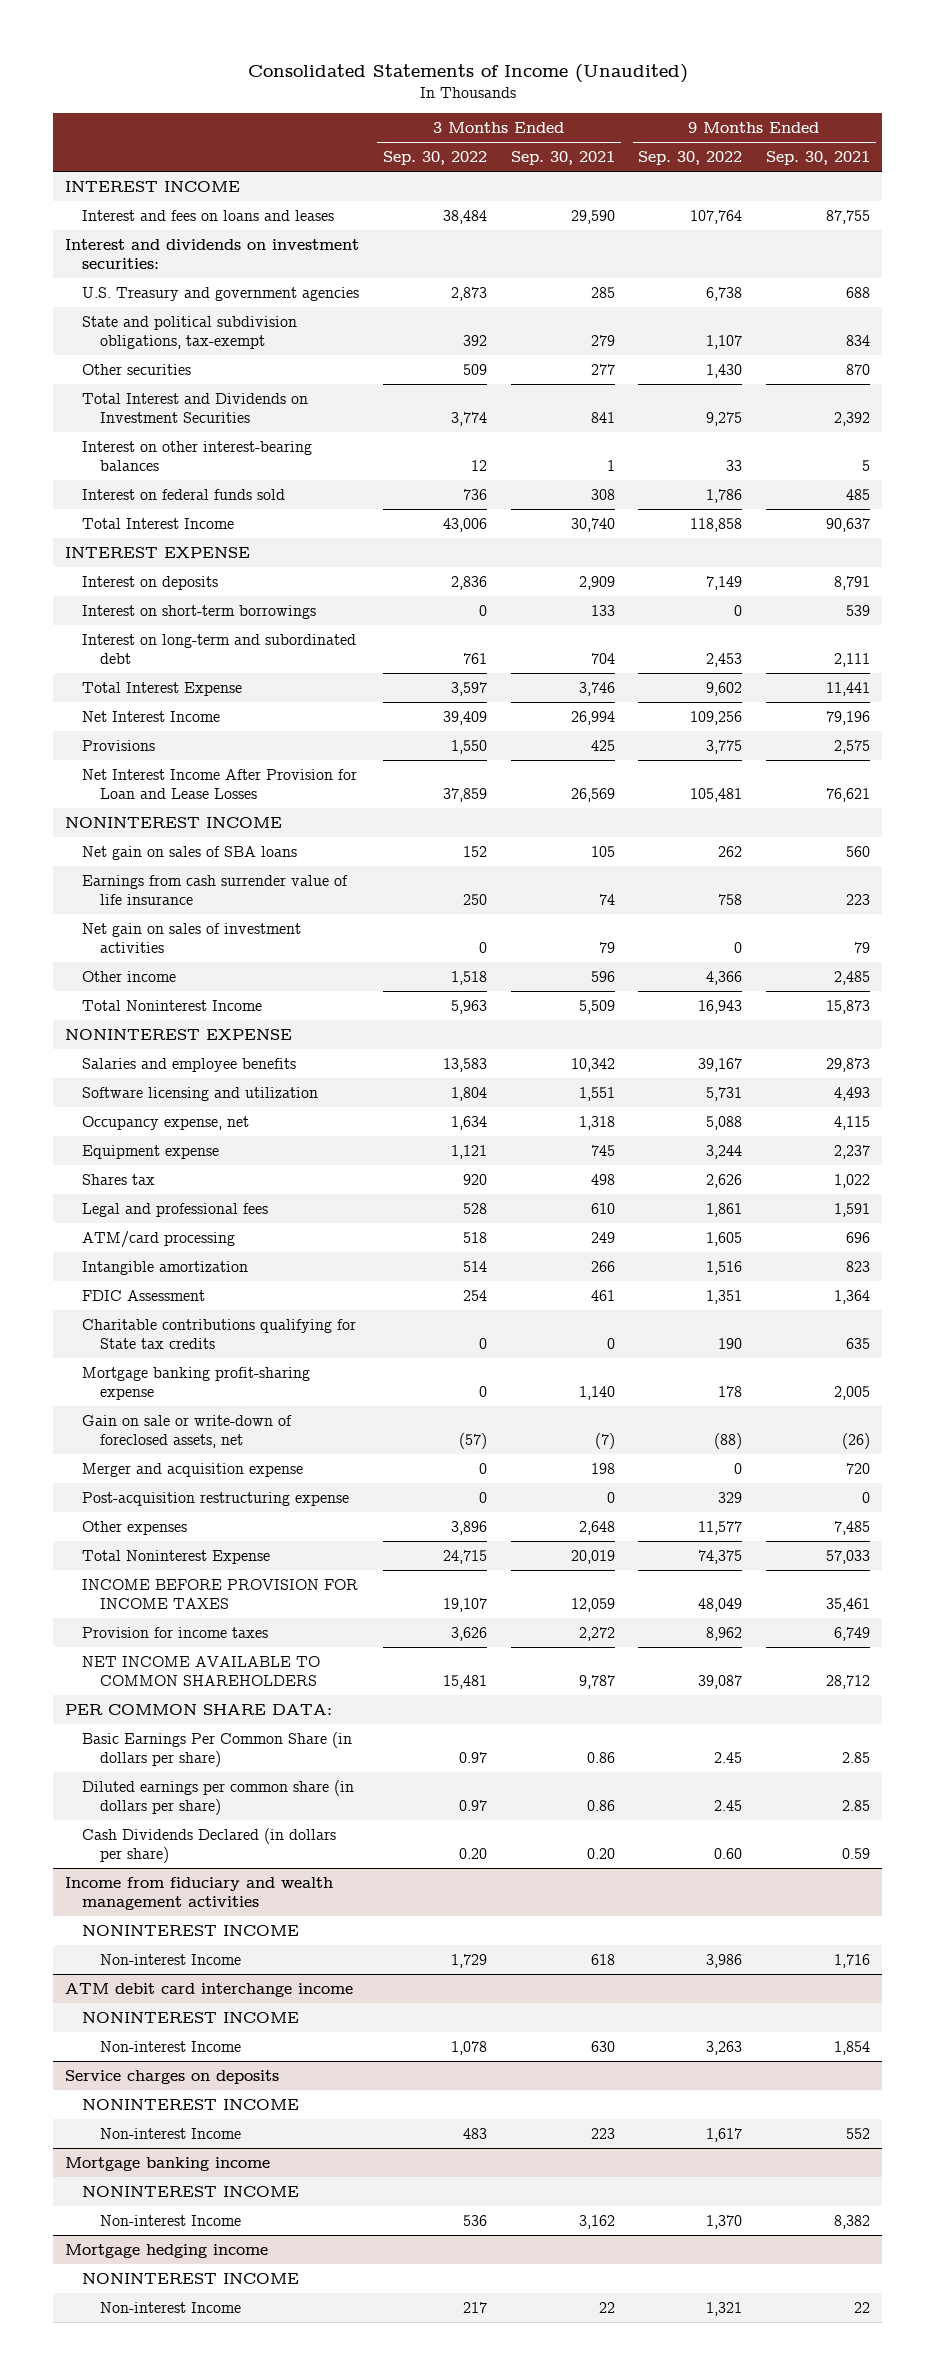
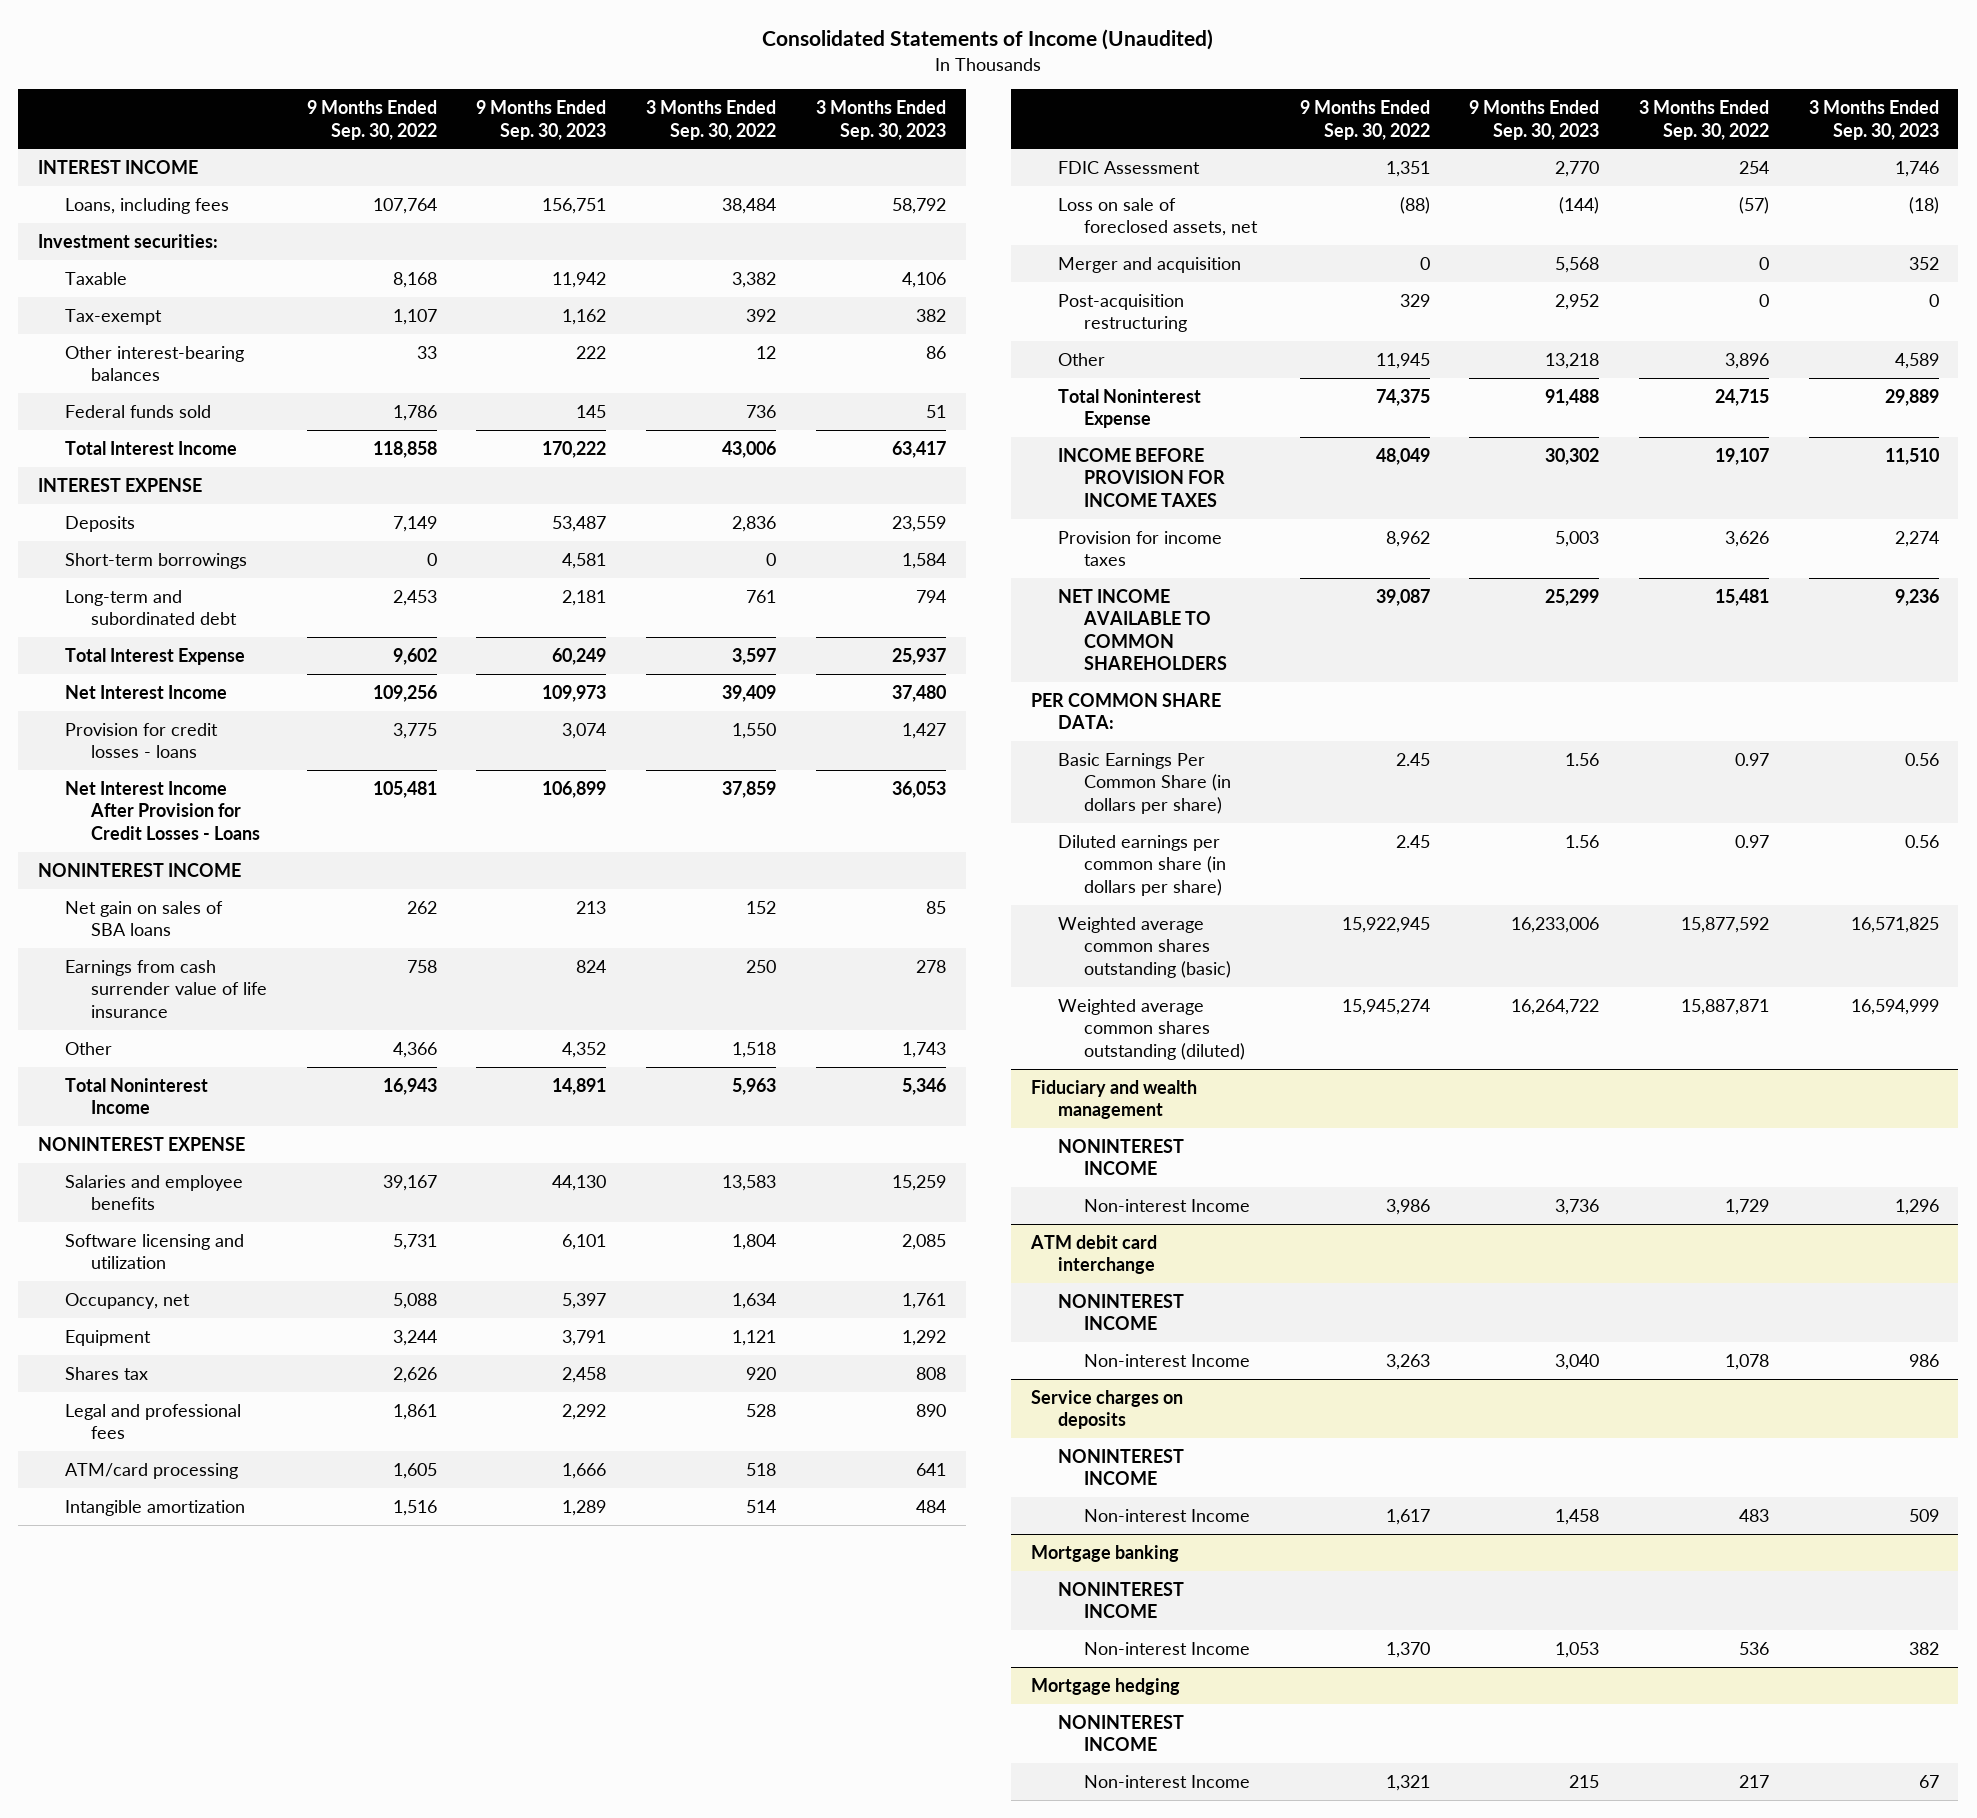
- | 3 Months Ended Sep. 30, 2022 | 3 Months Ended Sep. 30, 2021 | 9 Months Ended Sep. 30, 2022 | 9 Months Ended Sep. 30, 2021
+ | 9 Months Ended Sep. 30, 2022 | 9 Months Ended Sep. 30, 2023 | 3 Months Ended Sep. 30, 2022 | 3 Months Ended Sep. 30, 2023
- Interest and fees on loans and leases | 38,484 | 29,590 | 107,764 | 87,755
- Interest and dividends on investment securities:
- U.S. Treasury and government agencies | 2,873 | 285 | 6,738 | 688
- State and political subdivision obligations, tax-exempt | 392 | 279 | 1,107 | 834
- Other securities | 509 | 277 | 1,430 | 870
- Total Interest and Dividends on Investment Securities | 3,774 | 841 | 9,275 | 2,392
- Interest on other interest-bearing balances | 12 | 1 | 33 | 5
- Interest on federal funds sold | 736 | 308 | 1,786 | 485
+ Loans, including fees | 107,764 | 156,751 | 38,484 | 58,792
+ Investment securities:
+ Taxable | 8,168 | 11,942 | 3,382 | 4,106
+ Tax-exempt | 1,107 | 1,162 | 392 | 382
+ Other interest-bearing balances | 33 | 222 | 12 | 86
+ Federal funds sold | 1,786 | 145 | 736 | 51
- Interest on deposits | 2,836 | 2,909 | 7,149 | 8,791
- Interest on short-term borrowings | 0 | 133 | 0 | 539
- Interest on long-term and subordinated debt | 761 | 704 | 2,453 | 2,111
+ Deposits | 7,149 | 53,487 | 2,836 | 23,559
+ Short-term borrowings | 0 | 4,581 | 0 | 1,584
+ Long-term and subordinated debt | 2,453 | 2,181 | 761 | 794
- Provisions | 1,550 | 425 | 3,775 | 2,575
- Net Interest Income After Provision for Loan and Lease Losses | 37,859 | 26,569 | 105,481 | 76,621
+ Provision for credit losses - loans | 3,775 | 3,074 | 1,550 | 1,427
+ Net Interest Income After Provision for Credit Losses - Loans | 105,481 | 106,899 | 37,859 | 36,053
- Net gain on sales of investment activities | 0 | 79 | 0 | 79
- Other income | 1,518 | 596 | 4,366 | 2,485
+ Other | 4,366 | 4,352 | 1,518 | 1,743
- Occupancy expense, net | 1,634 | 1,318 | 5,088 | 4,115
- Equipment expense | 1,121 | 745 | 3,244 | 2,237
+ Occupancy, net | 5,088 | 5,397 | 1,634 | 1,761
+ Equipment | 3,244 | 3,791 | 1,121 | 1,292
- Charitable contributions qualifying for State tax credits | 0 | 0 | 190 | 635
- Mortgage banking profit-sharing expense | 0 | 1,140 | 178 | 2,005
- Gain on sale or write-down of foreclosed assets, net | (57) | (7) | (88) | (26)
- Merger and acquisition expense | 0 | 198 | 0 | 720
- Post-acquisition restructuring expense | 0 | 0 | 329 | 0
- Other expenses | 3,896 | 2,648 | 11,577 | 7,485
+ Loss on sale of foreclosed assets, net | (88) | (144) | (57) | (18)
+ Merger and acquisition | 0 | 5,568 | 0 | 352
+ Post-acquisition restructuring | 329 | 2,952 | 0 | 0
+ Other | 11,945 | 13,218 | 3,896 | 4,589
- Cash Dividends Declared (in dollars per share) | 0.20 | 0.20 | 0.60 | 0.59
- Income from fiduciary and wealth management activities
+ Weighted average common shares outstanding (basic) | 15,922,945 | 16,233,006 | 15,877,592 | 16,571,825
+ Weighted average common shares outstanding (diluted) | 15,945,274 | 16,264,722 | 15,887,871 | 16,594,999
+ Fiduciary and wealth management
- ATM debit card interchange income
+ ATM debit card interchange
- Mortgage banking income
+ Mortgage banking
- Mortgage hedging income
+ Mortgage hedging

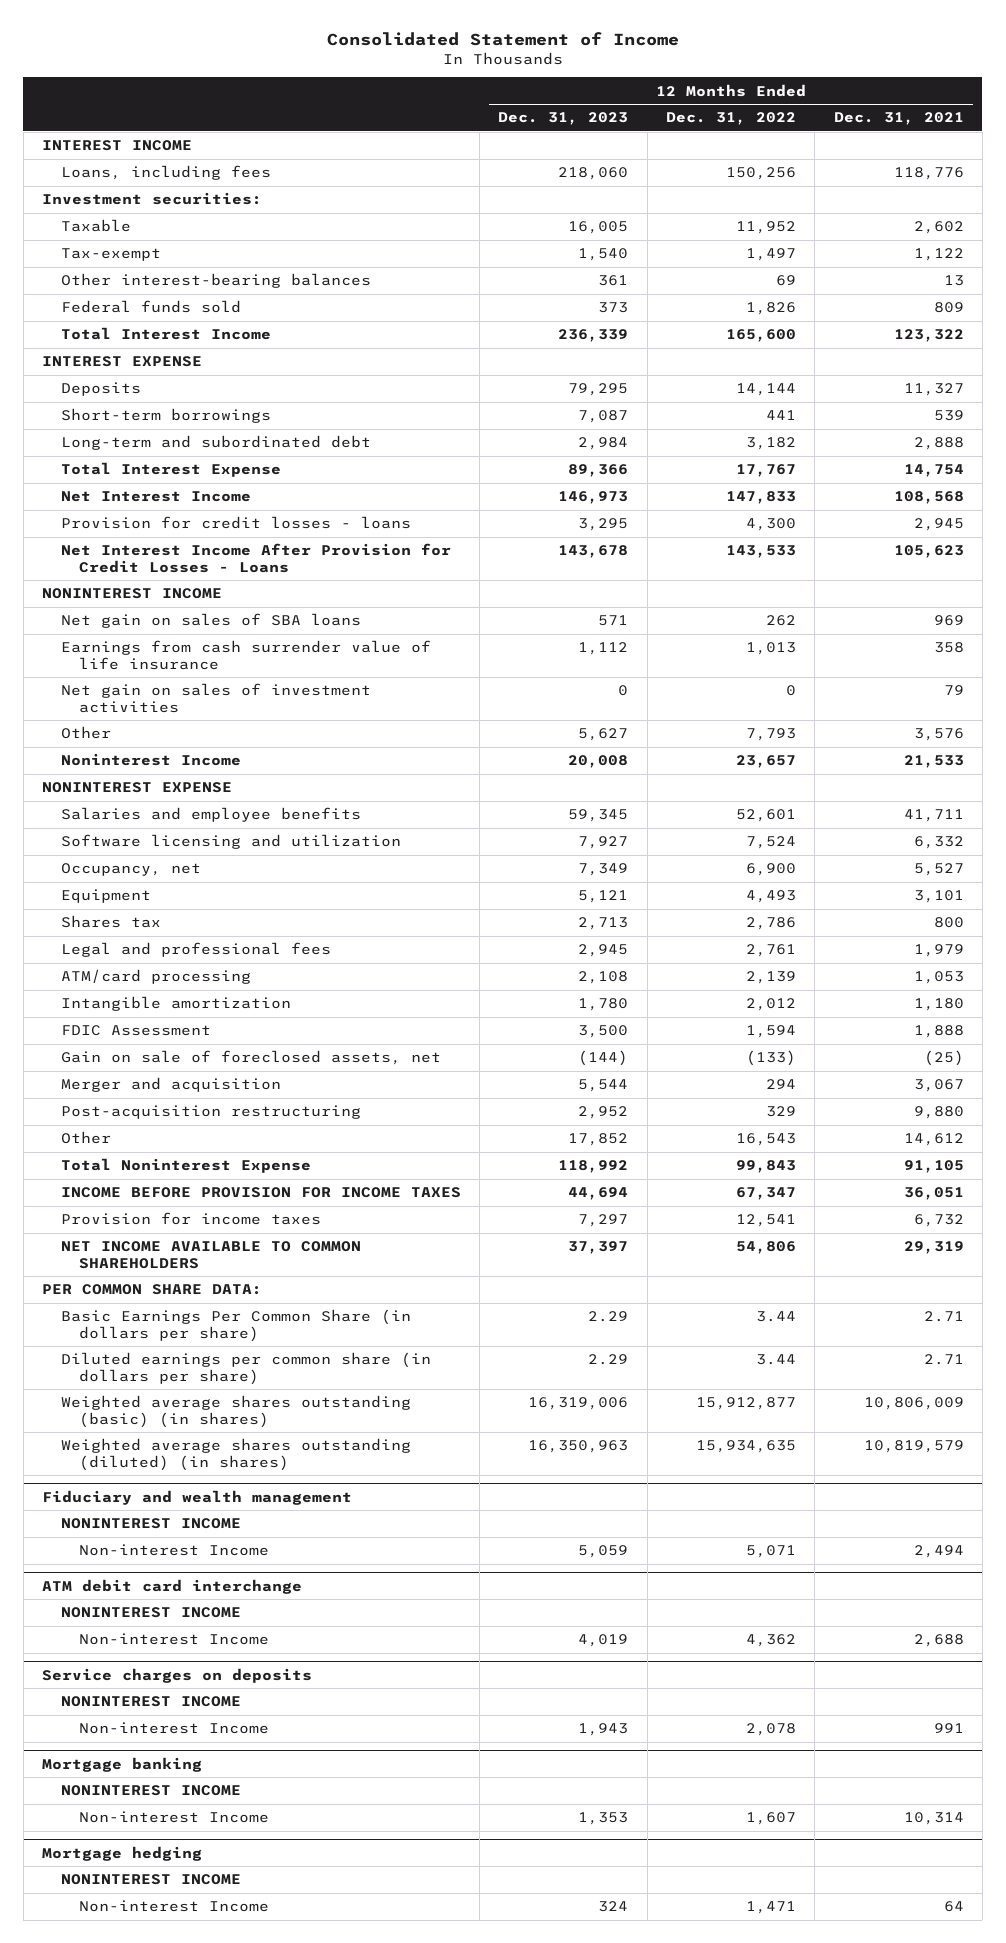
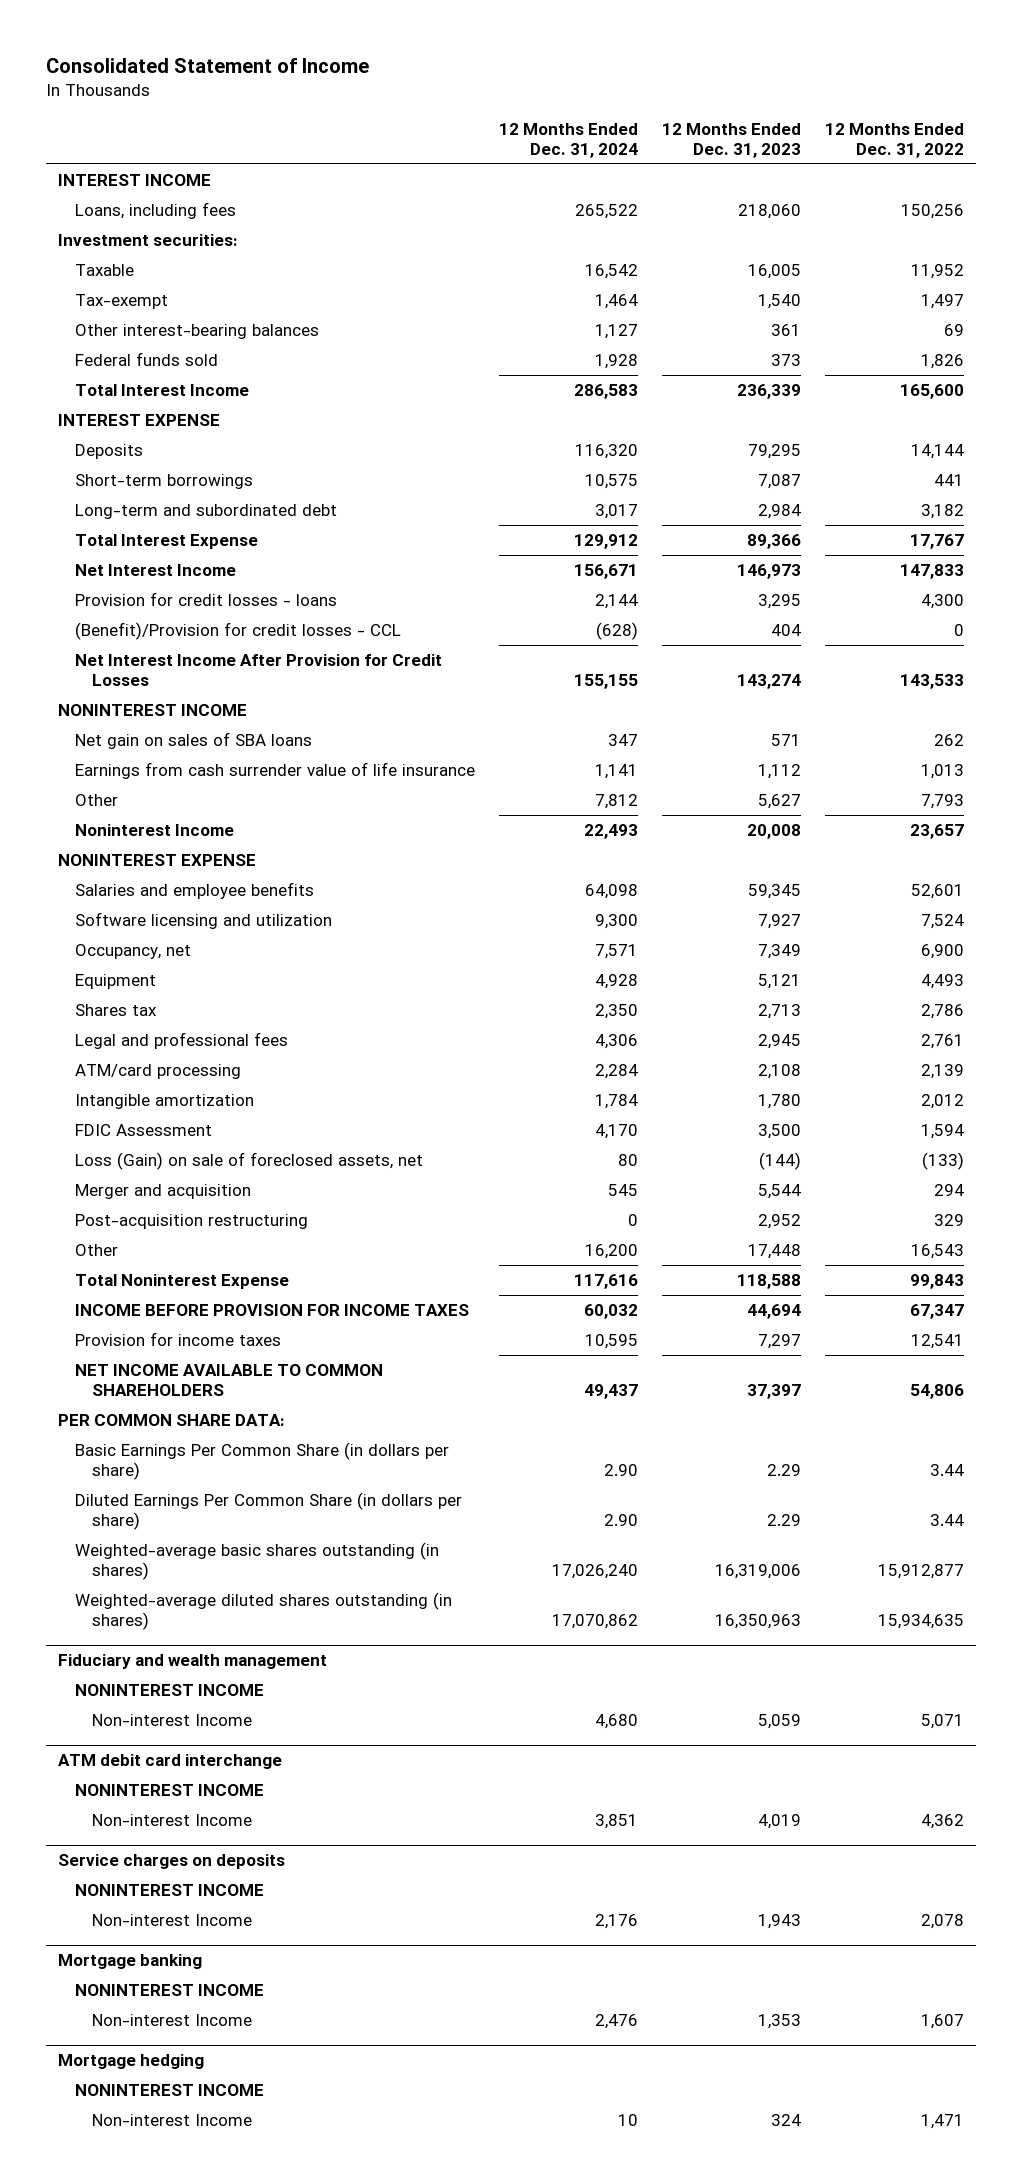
- | 12 Months Ended Dec. 31, 2023 | 12 Months Ended Dec. 31, 2022 | 12 Months Ended Dec. 31, 2021
+ | 12 Months Ended Dec. 31, 2024 | 12 Months Ended Dec. 31, 2023 | 12 Months Ended Dec. 31, 2022
- Net Interest Income After Provision for Credit Losses - Loans | 143,678 | 143,533 | 105,623
+ (Benefit)/Provision for credit losses - CCL | (628) | 404 | 0
+ Net Interest Income After Provision for Credit Losses | 155,155 | 143,274 | 143,533
- Net gain on sales of investment activities | 0 | 0 | 79
- Gain on sale of foreclosed assets, net | (144) | (133) | (25)
+ Loss (Gain) on sale of foreclosed assets, net | 80 | (144) | (133)
- Other | 17,852 | 16,543 | 14,612
- Total Noninterest Expense | 118,992 | 99,843 | 91,105
+ Other | 16,200 | 17,448 | 16,543
+ Total Noninterest Expense | 117,616 | 118,588 | 99,843
- Diluted earnings per common share (in dollars per share) | 2.29 | 3.44 | 2.71
- Weighted average shares outstanding (basic) (in shares) | 16,319,006 | 15,912,877 | 10,806,009
- Weighted average shares outstanding (diluted) (in shares) | 16,350,963 | 15,934,635 | 10,819,579
+ Diluted Earnings Per Common Share (in dollars per share) | 2.90 | 2.29 | 3.44
+ Weighted-average basic shares outstanding (in shares) | 17,026,240 | 16,319,006 | 15,912,877
+ Weighted-average diluted shares outstanding (in shares) | 17,070,862 | 16,350,963 | 15,934,635

